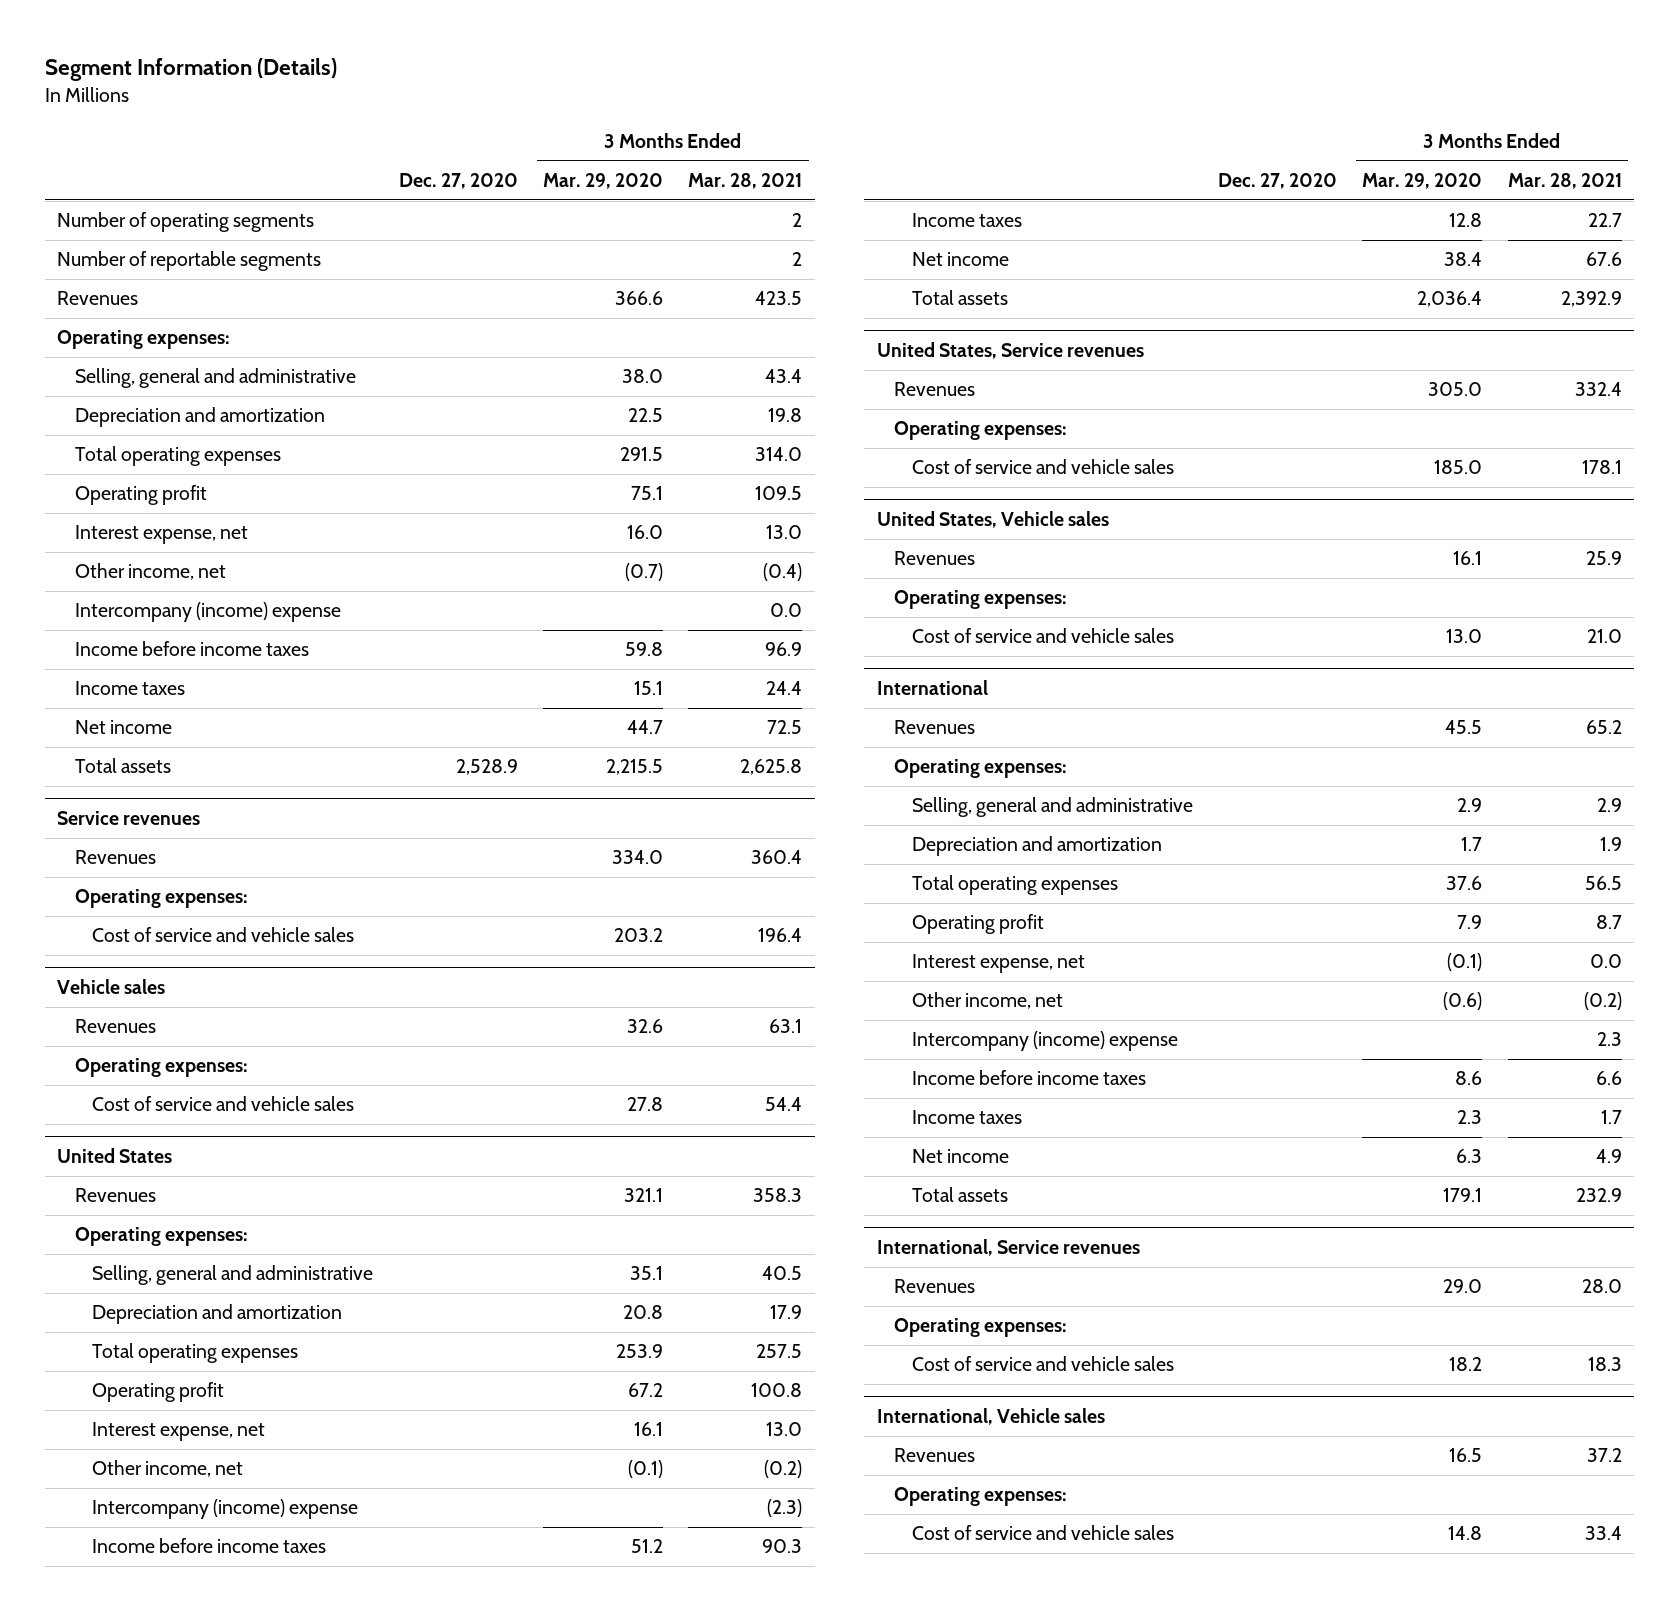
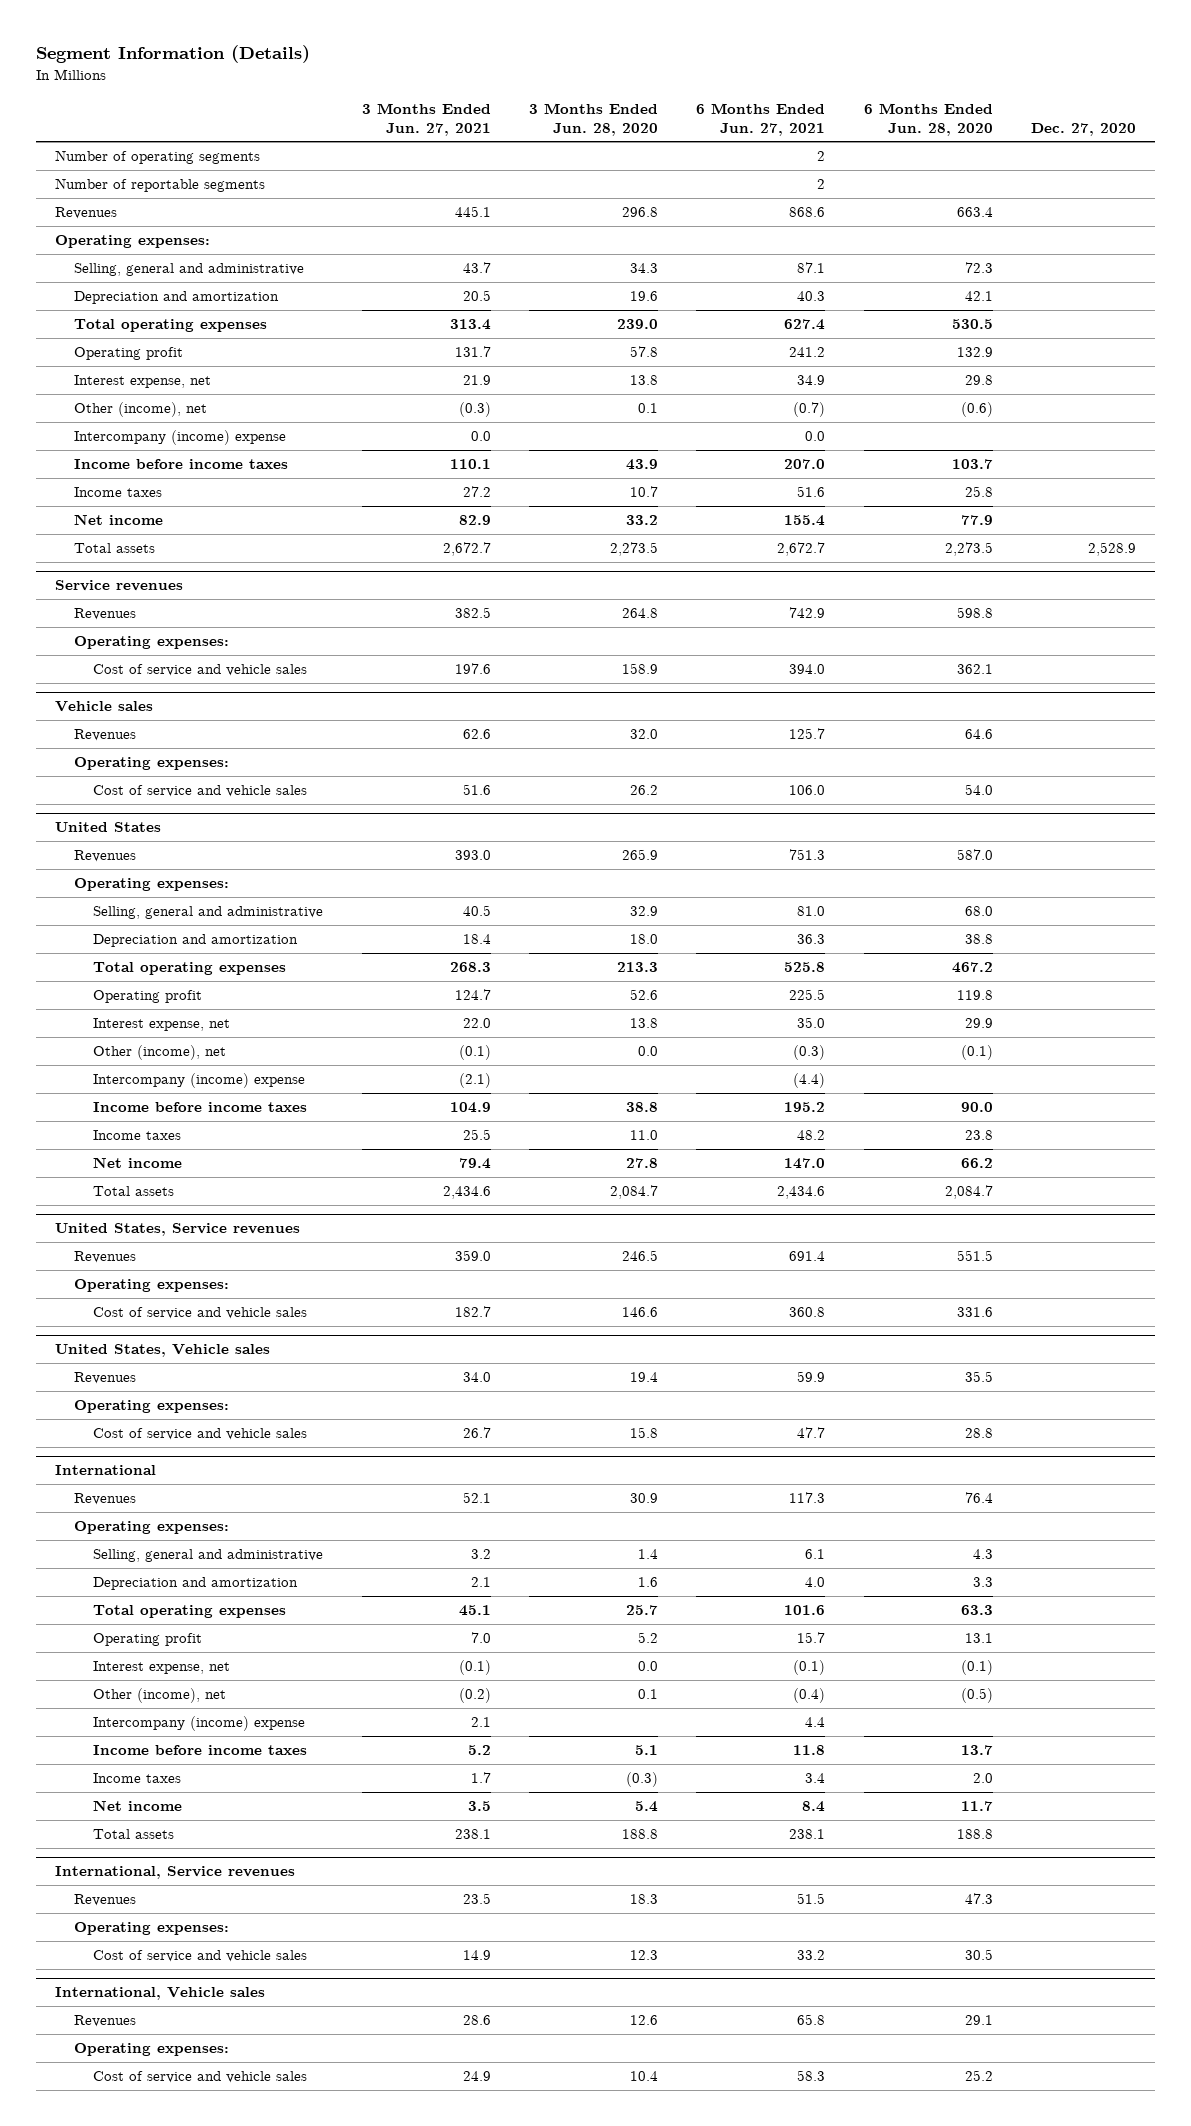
- | Dec. 27, 2020 | 3 Months Ended Mar. 29, 2020 | 3 Months Ended Mar. 28, 2021
+ | 3 Months Ended Jun. 27, 2021 | 3 Months Ended Jun. 28, 2020 | 6 Months Ended Jun. 27, 2021 | 6 Months Ended Jun. 28, 2020 | Dec. 27, 2020
- Other income, net | | (0.7) | (0.4)
+ Other (income), net | (0.3) | 0.1 | (0.7) | (0.6) |
@ United States
- Other income, net | | (0.1) | (0.2)
+ Other (income), net | (0.1) | 0.0 | (0.3) | (0.1) |
@ International
- Other income, net | | (0.6) | (0.2)
+ Other (income), net | (0.2) | 0.1 | (0.4) | (0.5) |

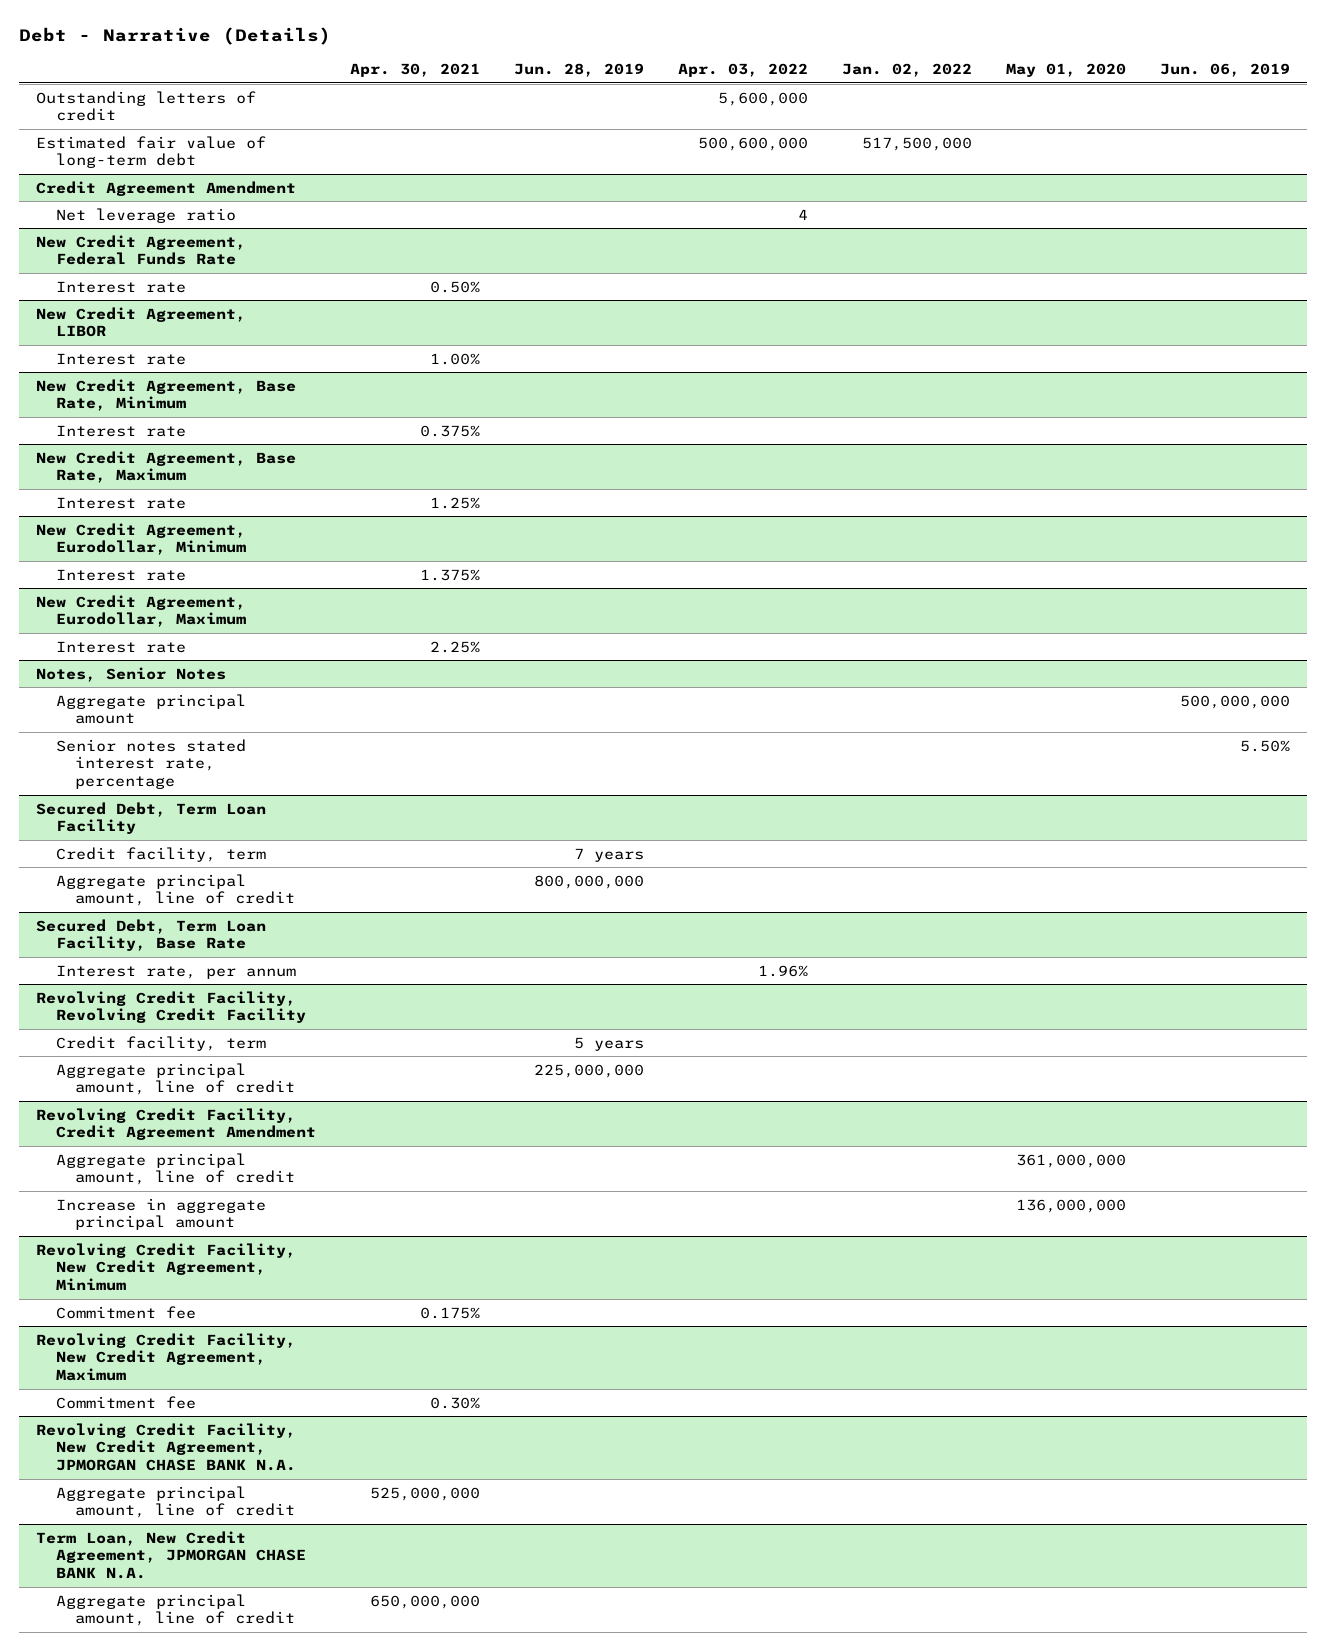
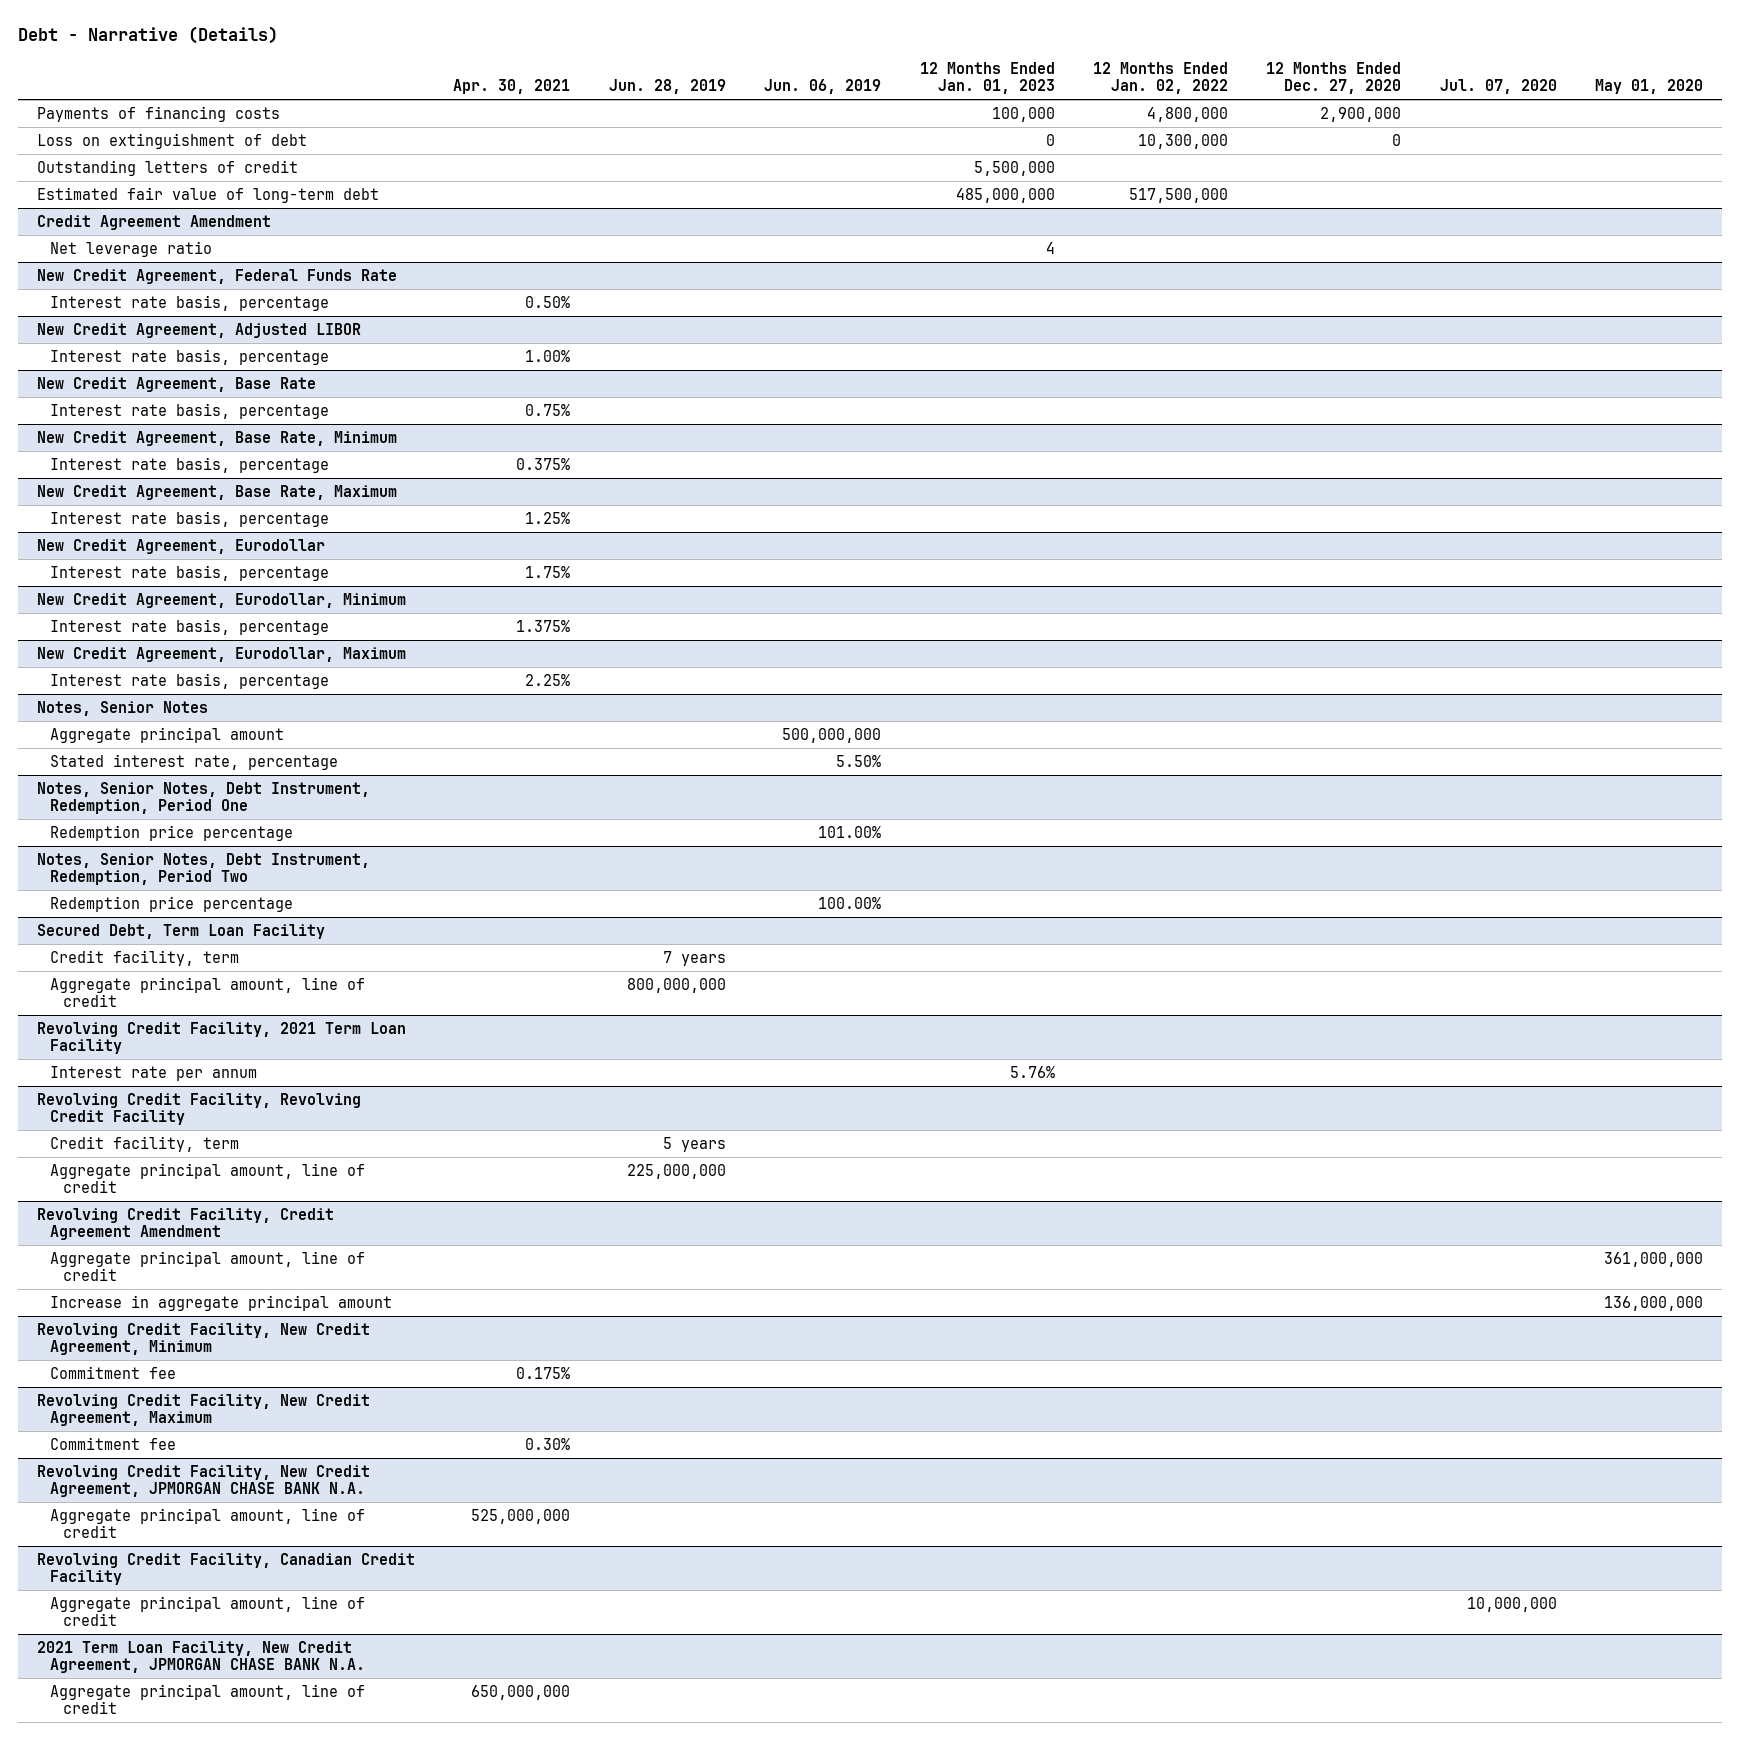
- | Apr. 30, 2021 | Jun. 28, 2019 | Apr. 03, 2022 | Jan. 02, 2022 | May 01, 2020 | Jun. 06, 2019
+ | Apr. 30, 2021 | Jun. 28, 2019 | Jun. 06, 2019 | 12 Months Ended Jan. 01, 2023 | 12 Months Ended Jan. 02, 2022 | 12 Months Ended Dec. 27, 2020 | Jul. 07, 2020 | May 01, 2020
+ Payments of financing costs | | | | 100,000 | 4,800,000 | 2,900,000 | |
+ Loss on extinguishment of debt | | | | 0 | 10,300,000 | 0 | |
@ New Credit Agreement, Federal Funds Rate
- Interest rate | 0.50% | | | | |
- New Credit Agreement, LIBOR
- Interest rate | 1.00% | | | | |
@ New Credit Agreement, Federal Funds Rate
+ Interest rate basis, percentage | 0.50% | | | | | | |
+ New Credit Agreement, Adjusted LIBOR
+ Interest rate basis, percentage | 1.00% | | | | | | |
+ New Credit Agreement, Base Rate
+ Interest rate basis, percentage | 0.75% | | | | | | |
@ New Credit Agreement, Base Rate, Minimum
- Interest rate | 0.375% | | | | |
+ Interest rate basis, percentage | 0.375% | | | | | | |
@ New Credit Agreement, Base Rate, Maximum
- Interest rate | 1.25% | | | | |
+ Interest rate basis, percentage | 1.25% | | | | | | |
+ New Credit Agreement, Eurodollar
+ Interest rate basis, percentage | 1.75% | | | | | | |
@ New Credit Agreement, Eurodollar, Minimum
- Interest rate | 1.375% | | | | |
+ Interest rate basis, percentage | 1.375% | | | | | | |
@ New Credit Agreement, Eurodollar, Maximum
- Interest rate | 2.25% | | | | |
+ Interest rate basis, percentage | 2.25% | | | | | | |
@ Notes, Senior Notes
- Senior notes stated interest rate, percentage | | | | | | 5.50%
+ Stated interest rate, percentage | | | 5.50% | | | | |
+ Notes, Senior Notes, Debt Instrument, Redemption, Period One
+ Redemption price percentage | | | 101.00% | | | | |
+ Notes, Senior Notes, Debt Instrument, Redemption, Period Two
+ Redemption price percentage | | | 100.00% | | | | |
- Secured Debt, Term Loan Facility, Base Rate
- Interest rate, per annum | | | 1.96% | | |
+ Revolving Credit Facility, 2021 Term Loan Facility
+ Interest rate per annum | | | | 5.76% | | | |
- Term Loan, New Credit Agreement, JPMORGAN CHASE BANK N.A.
+ Revolving Credit Facility, Canadian Credit Facility
+ Aggregate principal amount, line of credit | | | | | | | 10,000,000 |
+ 2021 Term Loan Facility, New Credit Agreement, JPMORGAN CHASE BANK N.A.

